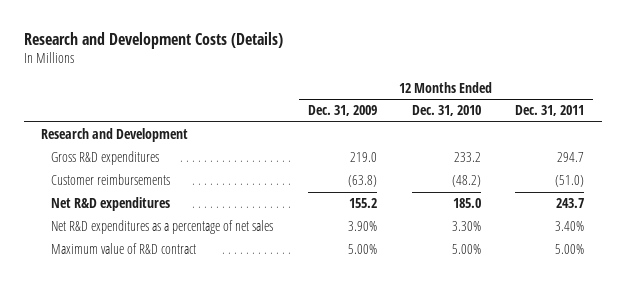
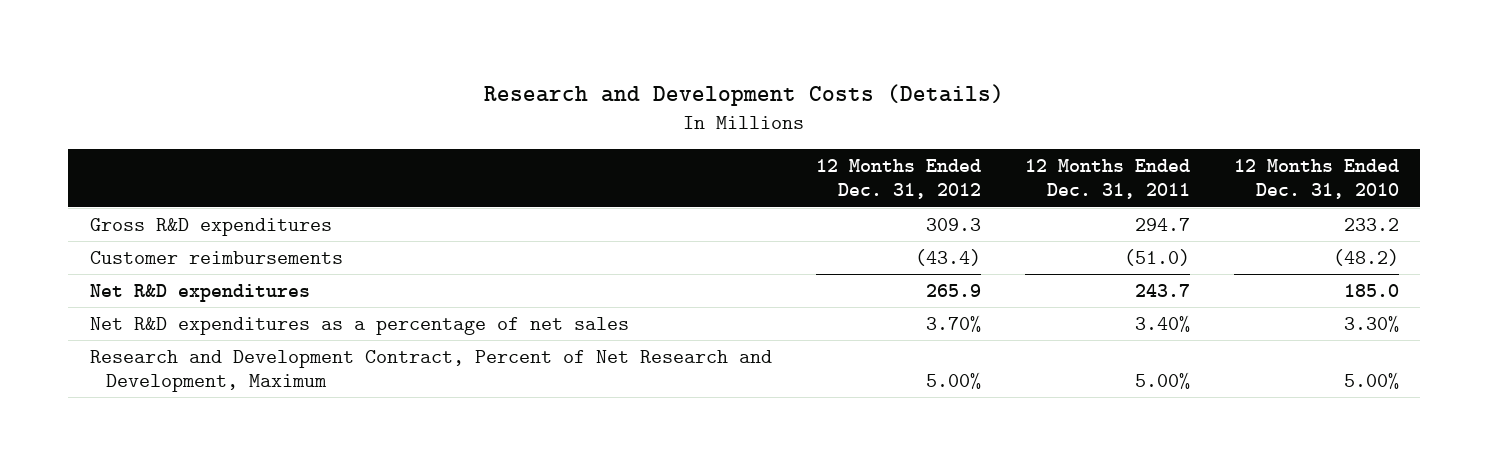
- | 12 Months Ended Dec. 31, 2009 | 12 Months Ended Dec. 31, 2010 | 12 Months Ended Dec. 31, 2011
+ | 12 Months Ended Dec. 31, 2012 | 12 Months Ended Dec. 31, 2011 | 12 Months Ended Dec. 31, 2010
- Research and Development
- Maximum value of R&D contract | 5.00% | 5.00% | 5.00%
+ Research and Development Contract, Percent of Net Research and Development, Maximum | 5.00% | 5.00% | 5.00%

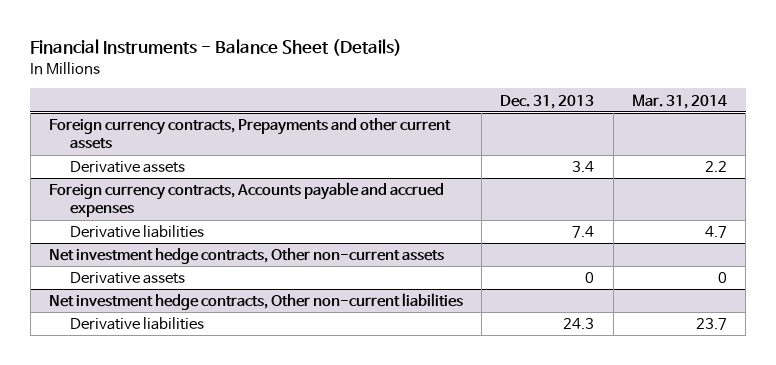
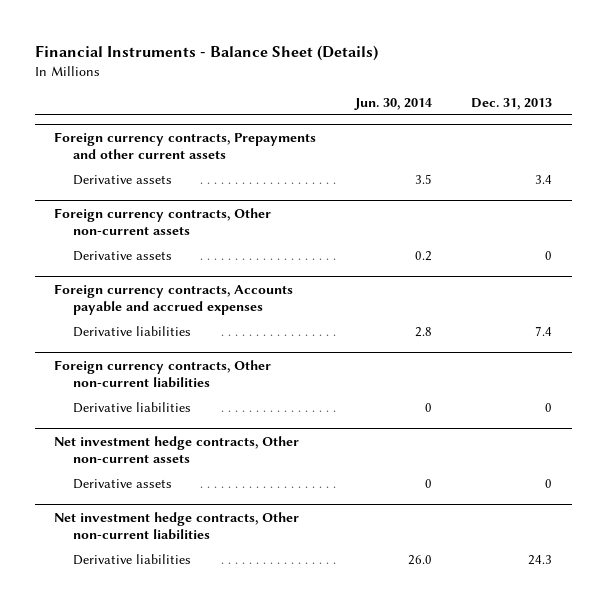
- | Dec. 31, 2013 | Mar. 31, 2014
+ | Jun. 30, 2014 | Dec. 31, 2013
+ Foreign currency contracts, Other non-current assets
+ Derivative assets | 0.2 | 0
+ Foreign currency contracts, Other non-current liabilities
+ Derivative liabilities | 0 | 0

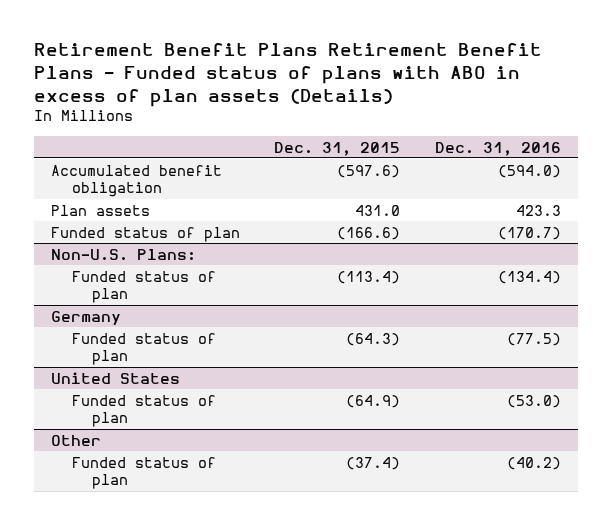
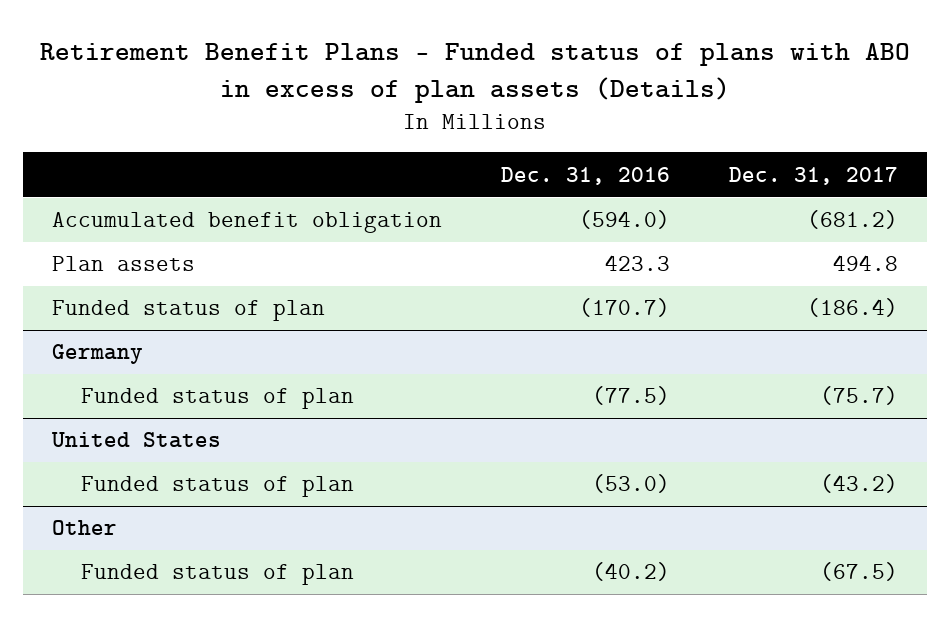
- Retirement Benefit Plans Retirement Benefit Plans - Funded status of plans with ABO in excess of plan assets (Details)
+ Retirement Benefit Plans - Funded status of plans with ABO in excess of plan assets (Details)
- | Dec. 31, 2015 | Dec. 31, 2016
+ | Dec. 31, 2016 | Dec. 31, 2017
- Non-U.S. Plans:
- Funded status of plan | (113.4) | (134.4)

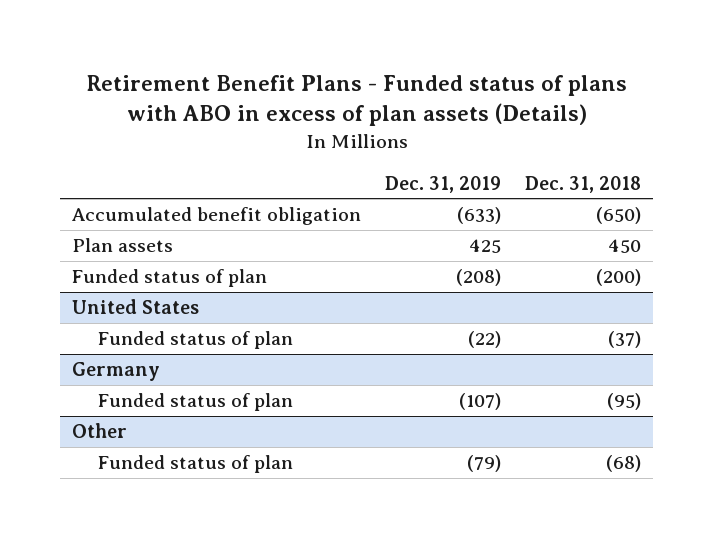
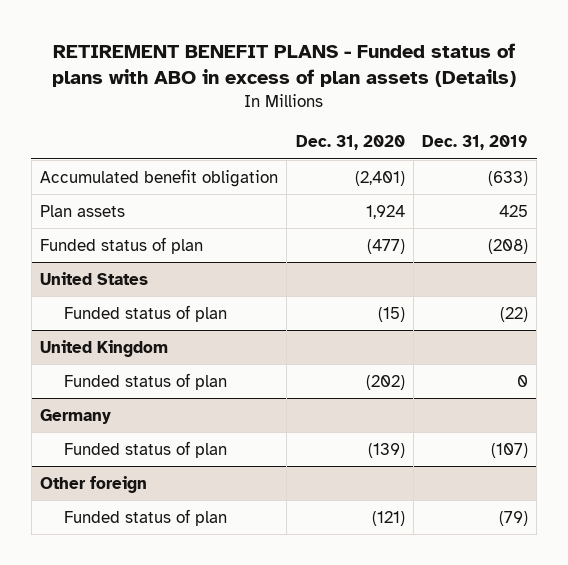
- Retirement Benefit Plans - Funded status of plans with ABO in excess of plan assets (Details)
+ RETIREMENT BENEFIT PLANS - Funded status of plans with ABO in excess of plan assets (Details)
- | Dec. 31, 2019 | Dec. 31, 2018
+ | Dec. 31, 2020 | Dec. 31, 2019
+ United Kingdom
+ Funded status of plan | (202) | 0
- Other
+ Other foreign

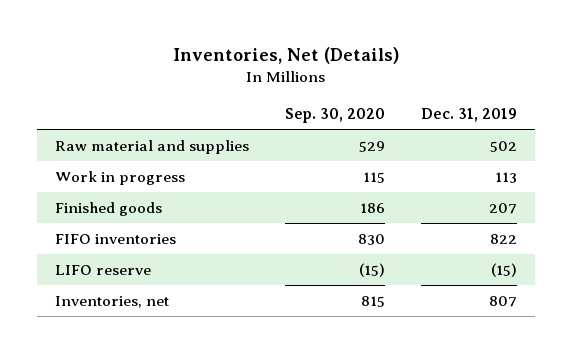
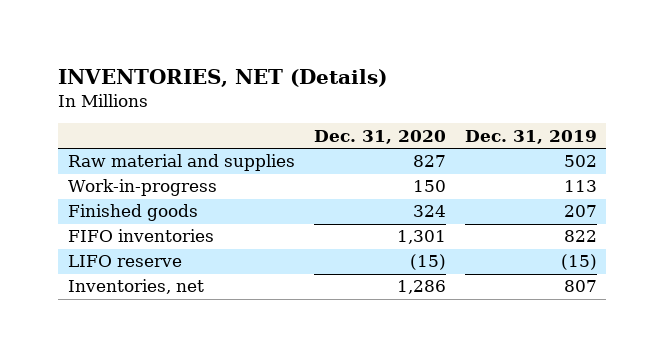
- Inventories, Net (Details)
+ INVENTORIES, NET (Details)
- | Sep. 30, 2020 | Dec. 31, 2019
+ | Dec. 31, 2020 | Dec. 31, 2019
- Work in progress | 115 | 113
+ Work-in-progress | 150 | 113

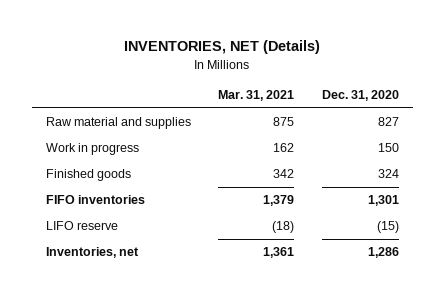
- | Dec. 31, 2020 | Dec. 31, 2019
+ | Mar. 31, 2021 | Dec. 31, 2020
- Work-in-progress | 150 | 113
+ Work in progress | 162 | 150

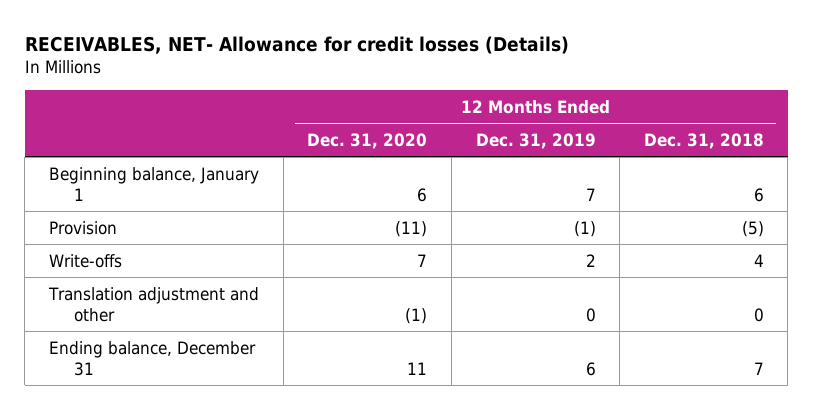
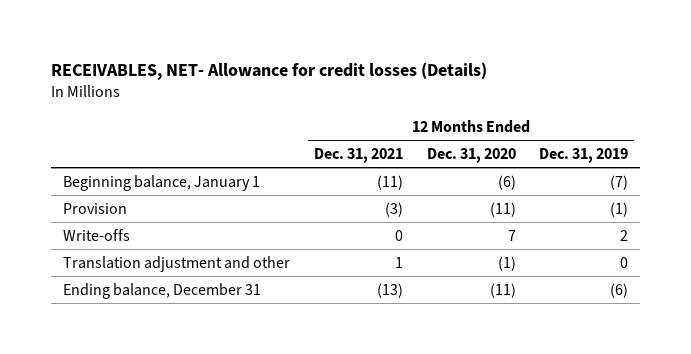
- | 12 Months Ended Dec. 31, 2020 | 12 Months Ended Dec. 31, 2019 | 12 Months Ended Dec. 31, 2018
+ | 12 Months Ended Dec. 31, 2021 | 12 Months Ended Dec. 31, 2020 | 12 Months Ended Dec. 31, 2019
- Beginning balance, January 1 | 6 | 7 | 6
+ Beginning balance, January 1 | (11) | (6) | (7)
- Ending balance, December 31 | 11 | 6 | 7
+ Ending balance, December 31 | (13) | (11) | (6)

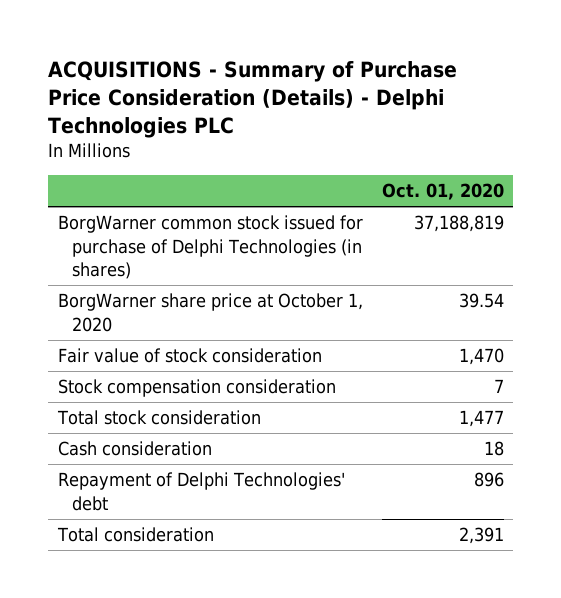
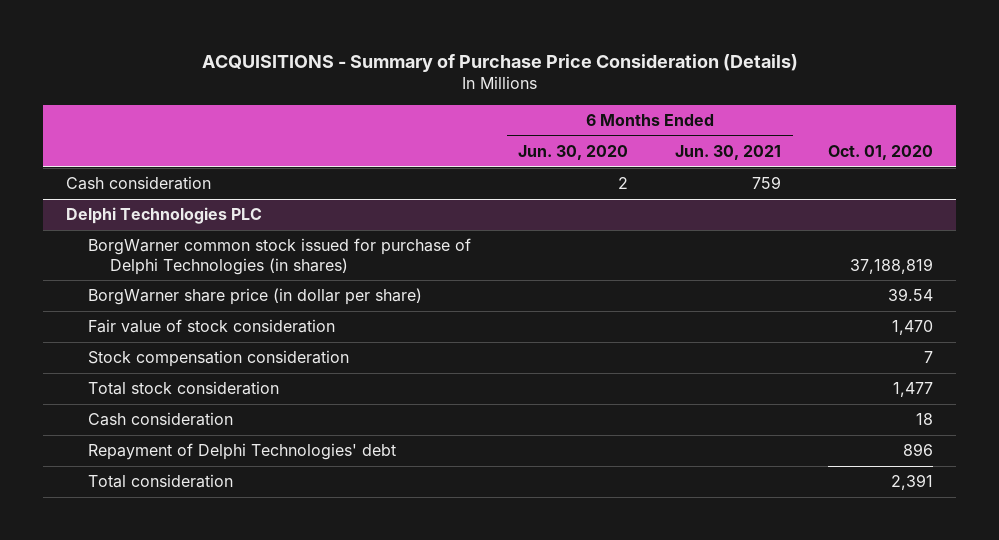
- ACQUISITIONS - Summary of Purchase Price Consideration (Details) - Delphi Technologies PLC
+ ACQUISITIONS - Summary of Purchase Price Consideration (Details)
- | Oct. 01, 2020
+ | 6 Months Ended Jun. 30, 2020 | 6 Months Ended Jun. 30, 2021 | Oct. 01, 2020
+ Cash consideration | 2 | 759 |
+ Delphi Technologies PLC
- BorgWarner share price at October 1, 2020 | 39.54
+ BorgWarner share price (in dollar per share) | | | 39.54

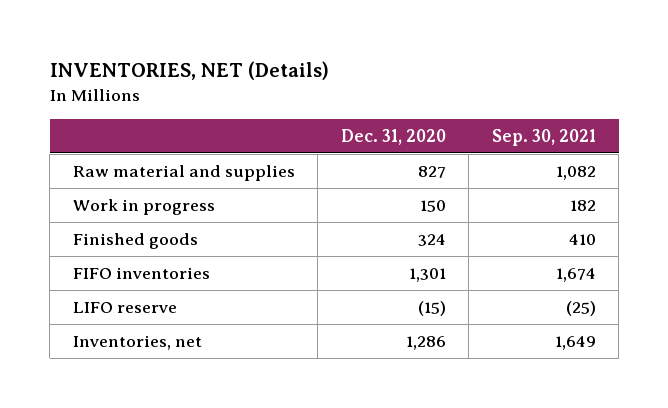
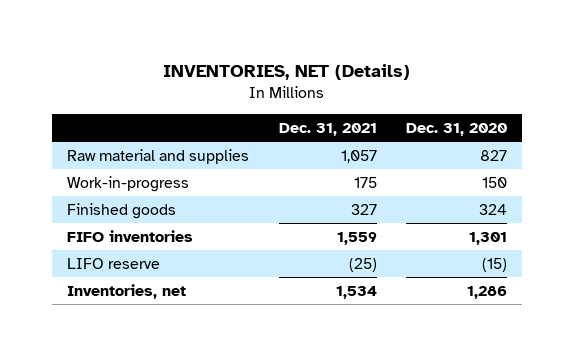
- | Dec. 31, 2020 | Sep. 30, 2021
+ | Dec. 31, 2021 | Dec. 31, 2020
- Work in progress | 150 | 182
+ Work-in-progress | 175 | 150

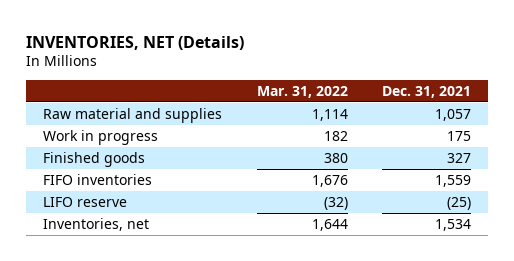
- | Dec. 31, 2021 | Dec. 31, 2020
+ | Mar. 31, 2022 | Dec. 31, 2021
- Work-in-progress | 175 | 150
+ Work in progress | 182 | 175

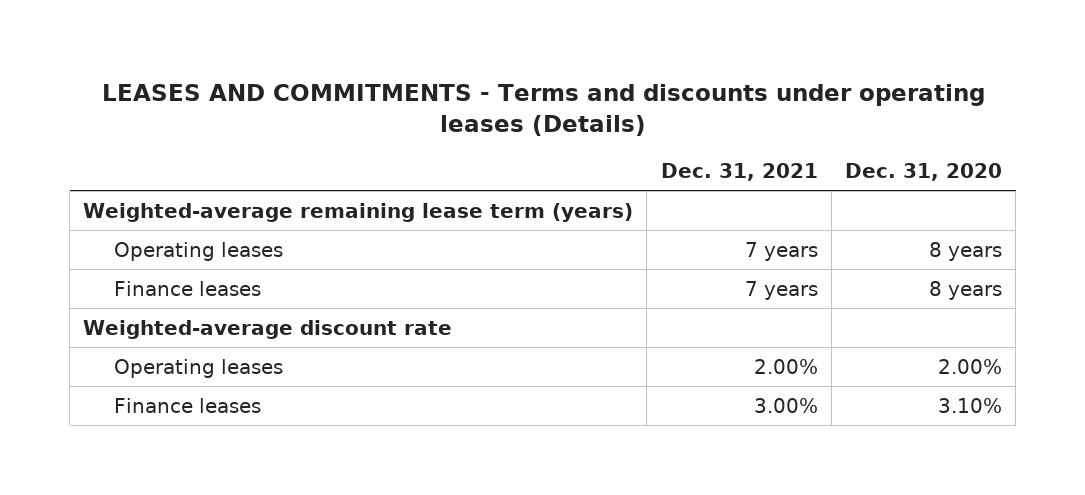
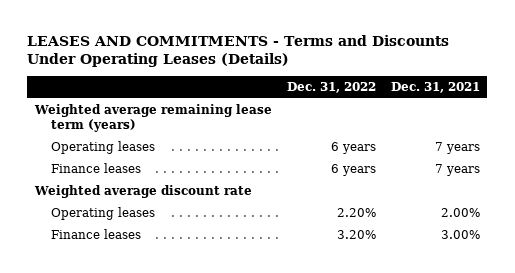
- LEASES AND COMMITMENTS - Terms and discounts under operating leases (Details)
+ LEASES AND COMMITMENTS - Terms and Discounts Under Operating Leases (Details)
- | Dec. 31, 2021 | Dec. 31, 2020
+ | Dec. 31, 2022 | Dec. 31, 2021
- Weighted-average remaining lease term (years)
+ Weighted average remaining lease term (years)
- Weighted-average discount rate
+ Weighted average discount rate

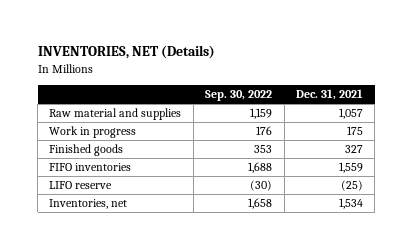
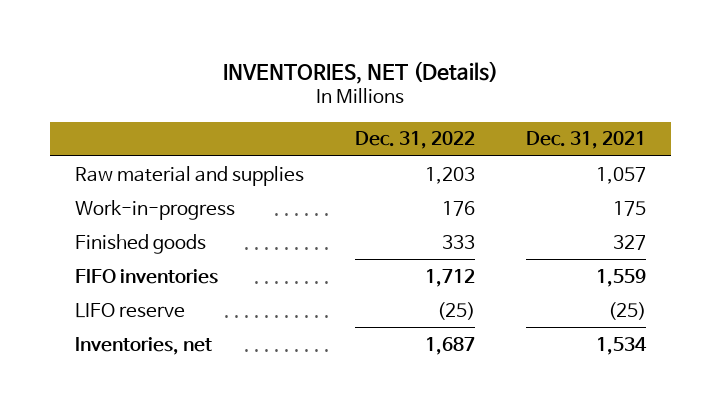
- | Sep. 30, 2022 | Dec. 31, 2021
+ | Dec. 31, 2022 | Dec. 31, 2021
- Work in progress | 176 | 175
+ Work-in-progress | 176 | 175

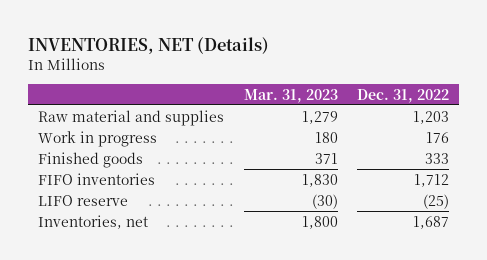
- | Dec. 31, 2022 | Dec. 31, 2021
+ | Mar. 31, 2023 | Dec. 31, 2022
- Work-in-progress | 176 | 175
+ Work in progress | 180 | 176

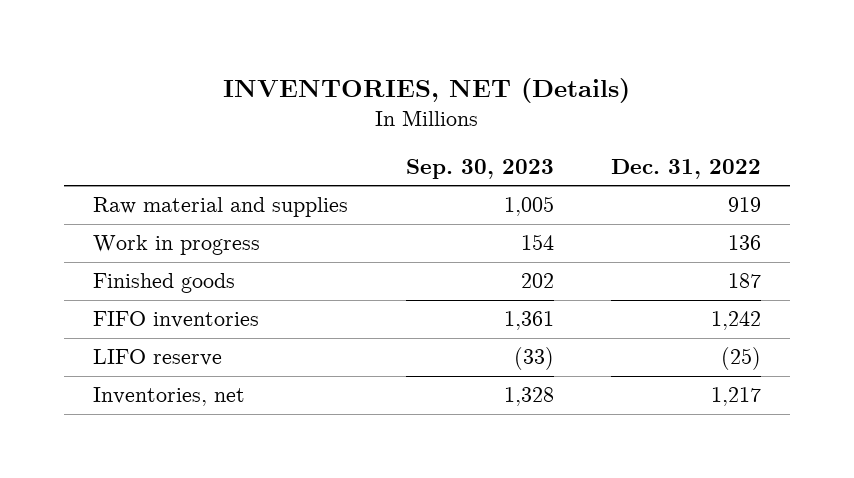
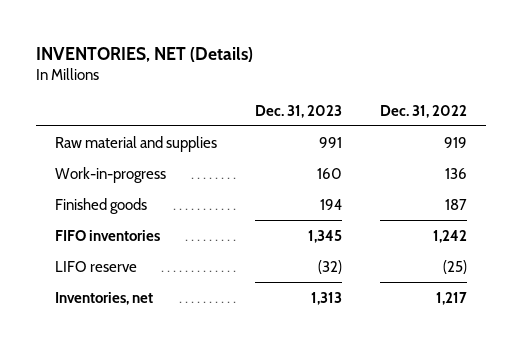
- | Sep. 30, 2023 | Dec. 31, 2022
+ | Dec. 31, 2023 | Dec. 31, 2022
- Work in progress | 154 | 136
+ Work-in-progress | 160 | 136

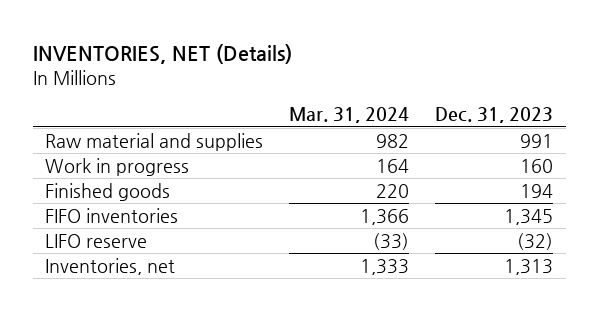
- | Dec. 31, 2023 | Dec. 31, 2022
+ | Mar. 31, 2024 | Dec. 31, 2023
- Work-in-progress | 160 | 136
+ Work in progress | 164 | 160

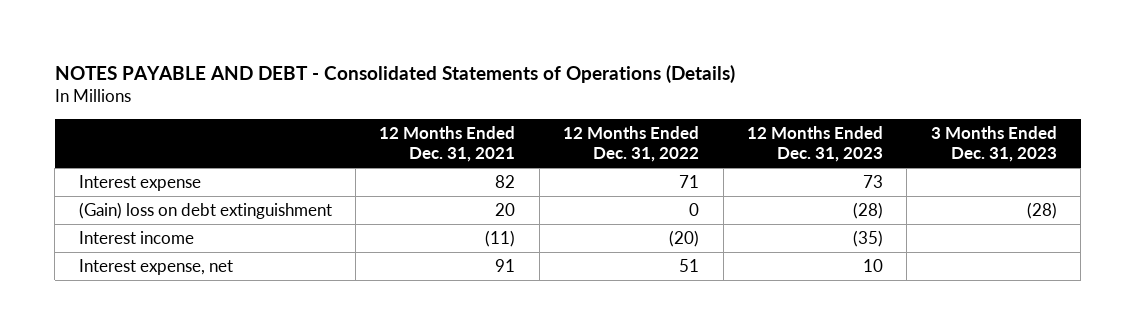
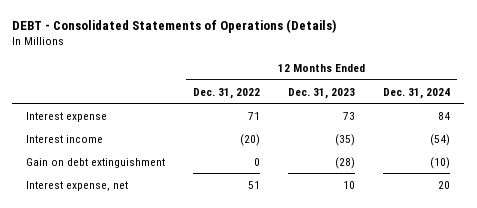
- NOTES PAYABLE AND DEBT - Consolidated Statements of Operations (Details)
+ DEBT - Consolidated Statements of Operations (Details)
- | 12 Months Ended Dec. 31, 2021 | 12 Months Ended Dec. 31, 2022 | 12 Months Ended Dec. 31, 2023 | 3 Months Ended Dec. 31, 2023
+ | 12 Months Ended Dec. 31, 2022 | 12 Months Ended Dec. 31, 2023 | 12 Months Ended Dec. 31, 2024
- (Gain) loss on debt extinguishment | 20 | 0 | (28) | (28)
+ Gain on debt extinguishment | 0 | (28) | (10)

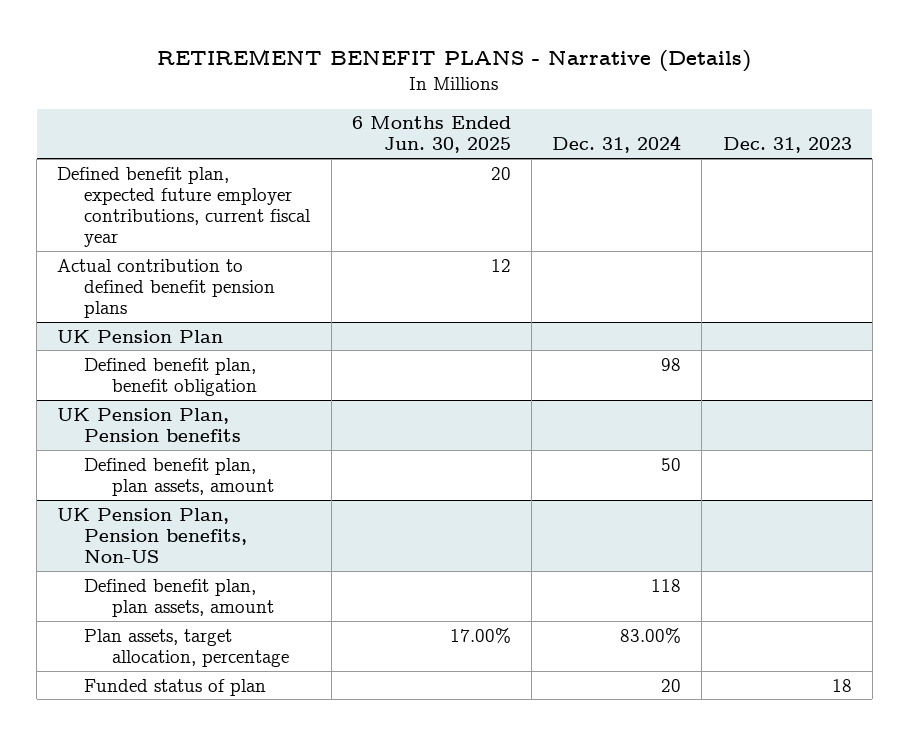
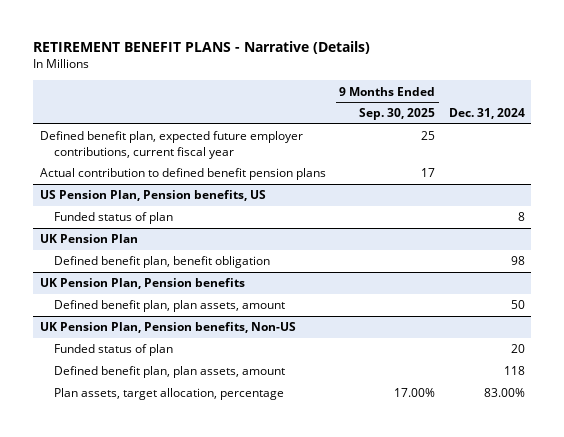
- | 6 Months Ended Jun. 30, 2025 | Dec. 31, 2024 | Dec. 31, 2023
+ | 9 Months Ended Sep. 30, 2025 | Dec. 31, 2024
+ US Pension Plan, Pension benefits, US
+ Funded status of plan | | 8
@ UK Pension Plan, Pension benefits, Non-US
moved up: Funded status of plan | | 20

